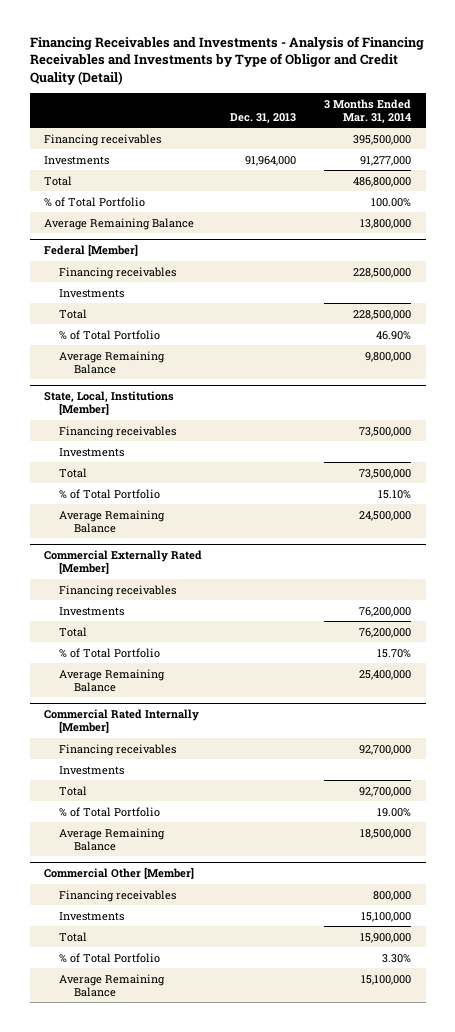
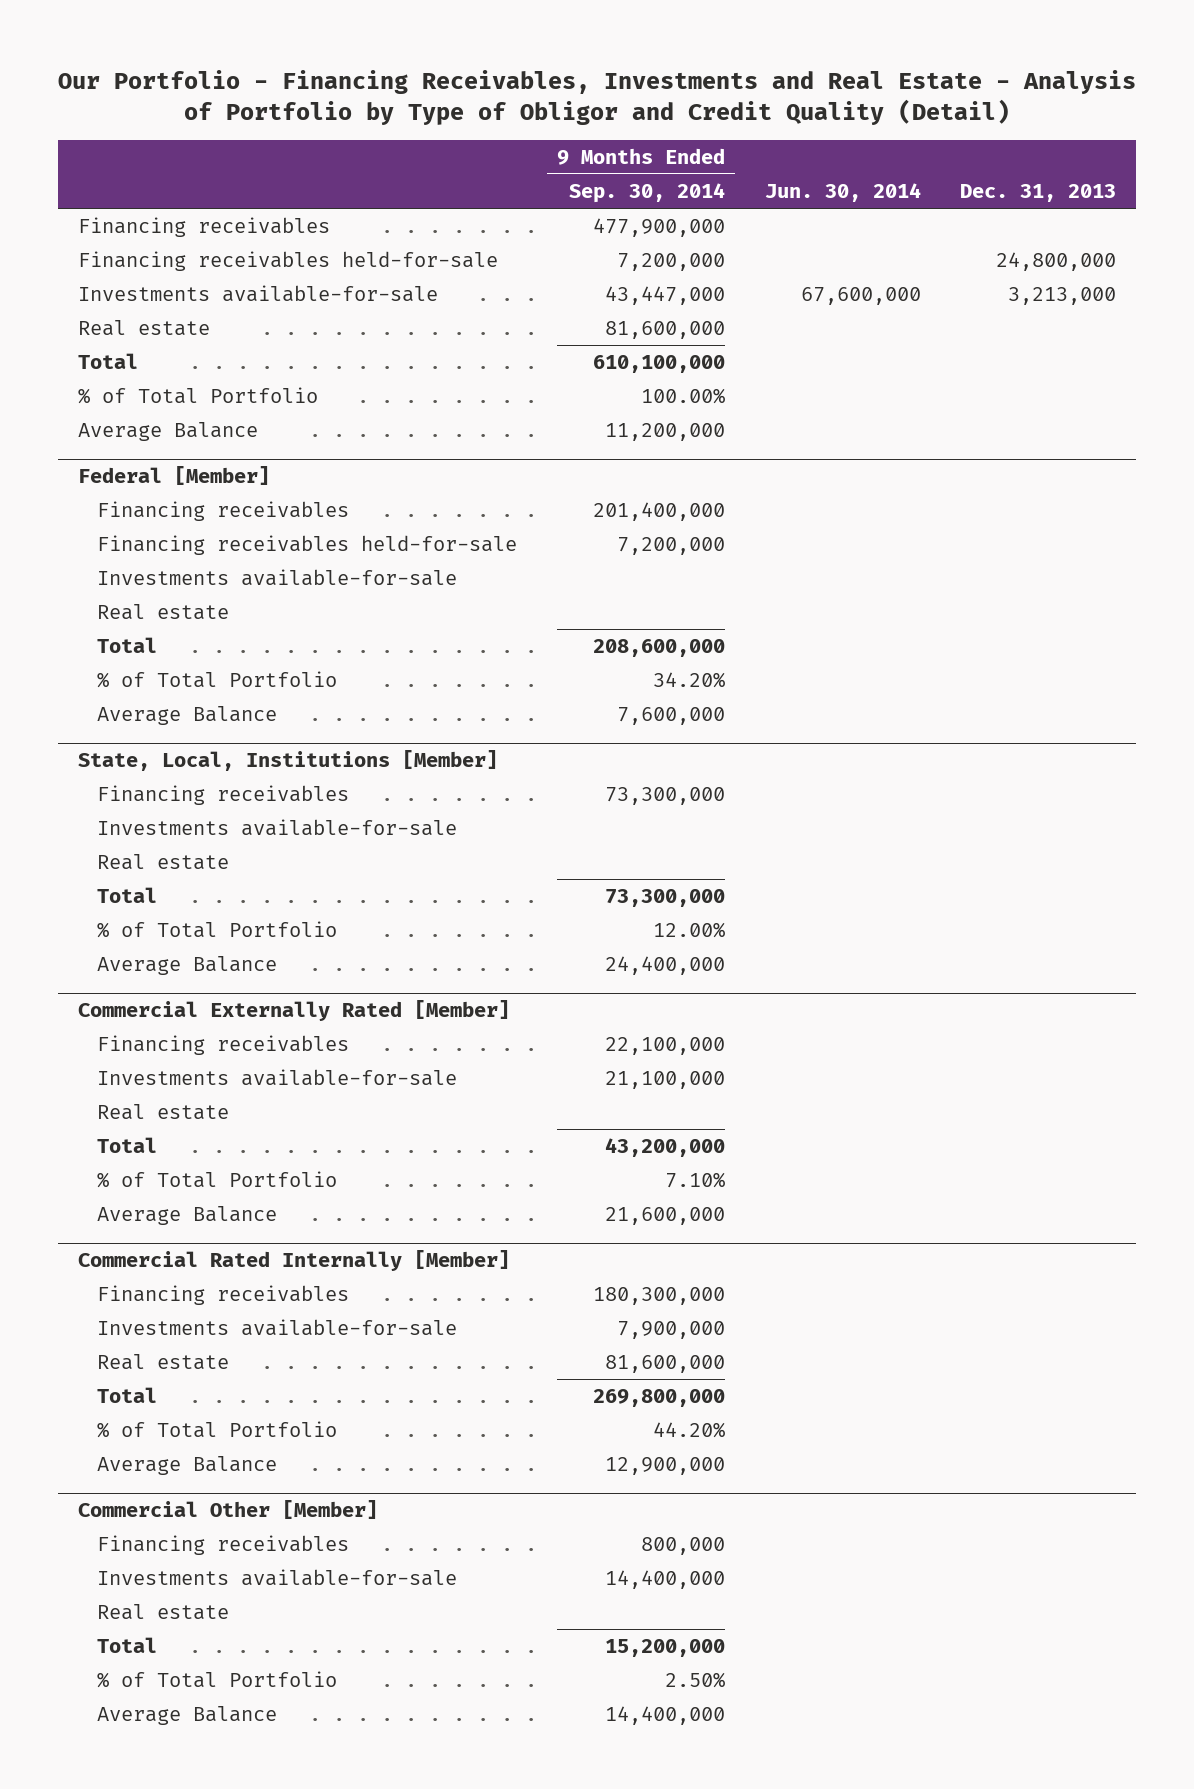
- Financing Receivables and Investments - Analysis of Financing Receivables and Investments by Type of Obligor and Credit Quality (Detail)
+ Our Portfolio - Financing Receivables, Investments and Real Estate - Analysis of Portfolio by Type of Obligor and Credit Quality (Detail)
- | Dec. 31, 2013 | 3 Months Ended Mar. 31, 2014
+ | 9 Months Ended Sep. 30, 2014 | Jun. 30, 2014 | Dec. 31, 2013
- Investments | 91,964,000 | 91,277,000
+ Financing receivables held-for-sale | 7,200,000 | | 24,800,000
+ Investments available-for-sale | 43,447,000 | 67,600,000 | 3,213,000
+ Real estate | 81,600,000 | |
- Average Remaining Balance | | 13,800,000
+ Average Balance | 11,200,000 | |
@ Federal [Member]
- Investments
+ Financing receivables held-for-sale | 7,200,000 | |
+ Investments available-for-sale
+ Real estate
- Average Remaining Balance | | 9,800,000
+ Average Balance | 7,600,000 | |
@ State, Local, Institutions [Member]
- Investments
+ Investments available-for-sale
+ Real estate
- Average Remaining Balance | | 24,500,000
+ Average Balance | 24,400,000 | |
@ Commercial Externally Rated [Member]
- Investments | | 76,200,000
+ Investments available-for-sale | 21,100,000 | |
+ Real estate
- Average Remaining Balance | | 25,400,000
+ Average Balance | 21,600,000 | |
@ Commercial Rated Internally [Member]
- Investments
+ Investments available-for-sale | 7,900,000 | |
+ Real estate | 81,600,000 | |
- Average Remaining Balance | | 18,500,000
+ Average Balance | 12,900,000 | |
@ Commercial Other [Member]
- Investments | | 15,100,000
+ Investments available-for-sale | 14,400,000 | |
+ Real estate
- Average Remaining Balance | | 15,100,000
+ Average Balance | 14,400,000 | |

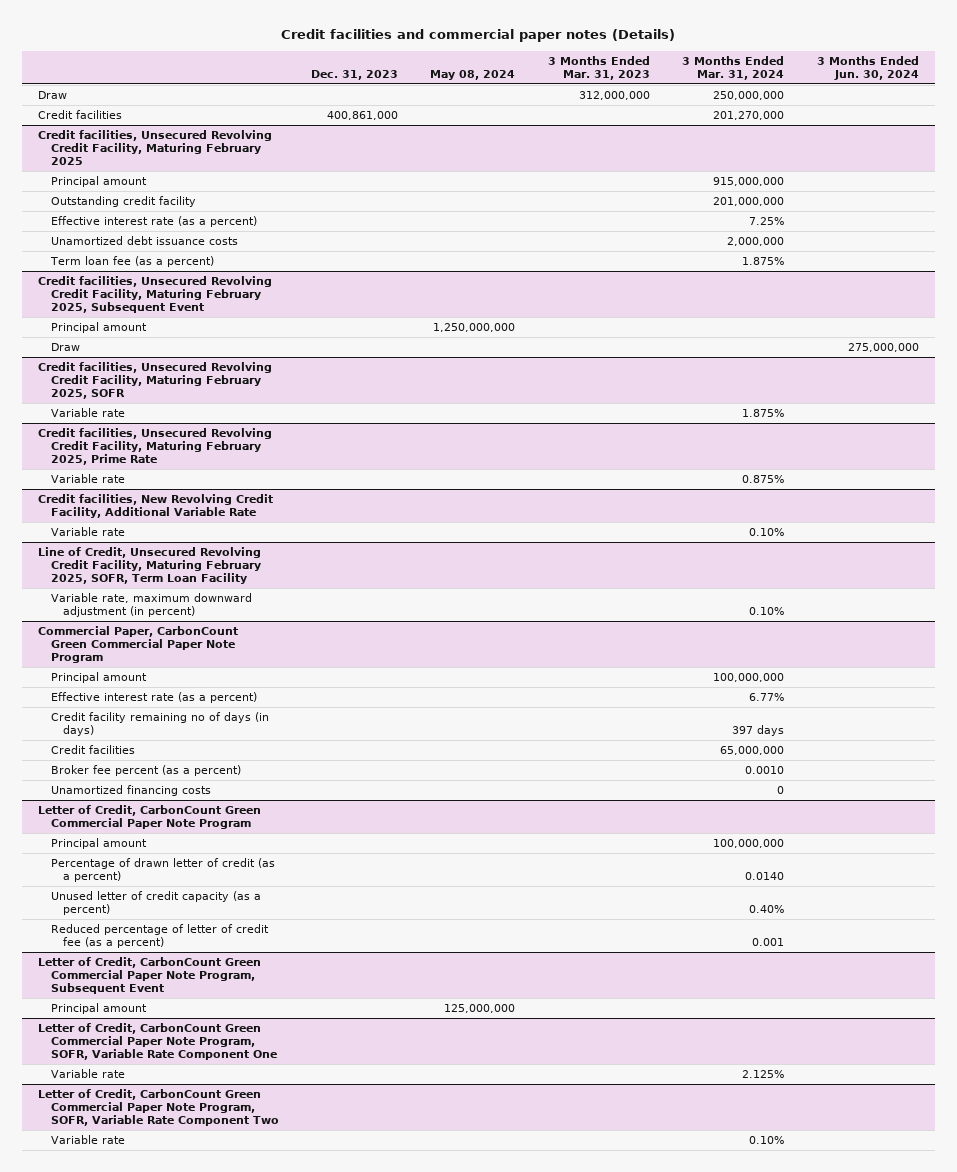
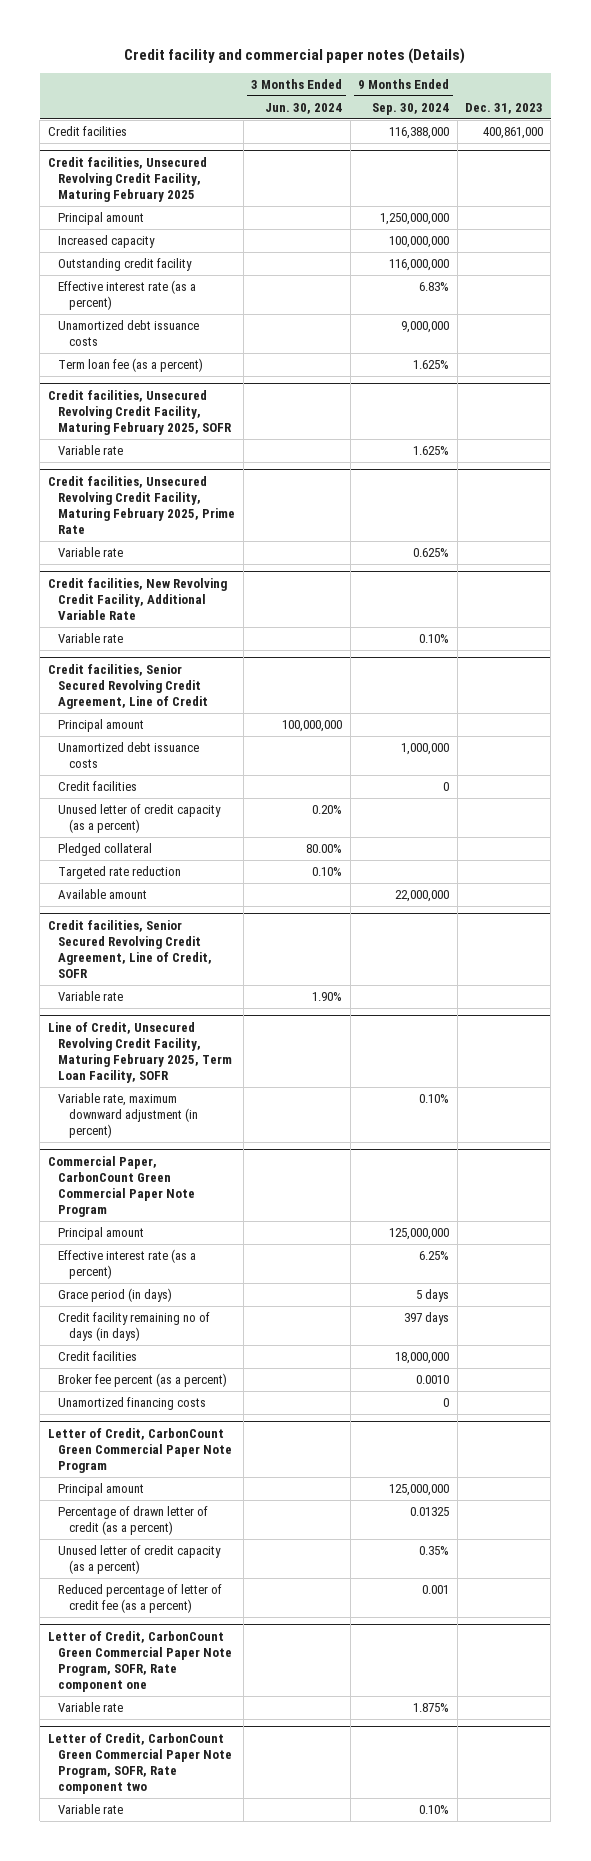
- Credit facilities and commercial paper notes (Details)
+ Credit facility and commercial paper notes (Details)
- | Dec. 31, 2023 | May 08, 2024 | 3 Months Ended Mar. 31, 2023 | 3 Months Ended Mar. 31, 2024 | 3 Months Ended Jun. 30, 2024
+ | 3 Months Ended Jun. 30, 2024 | 9 Months Ended Sep. 30, 2024 | Dec. 31, 2023
- Draw | | | 312,000,000 | 250,000,000 |
@ Credit facilities, Unsecured Revolving Credit Facility, Maturing February 2025
+ Increased capacity | | 100,000,000 |
- Credit facilities, Unsecured Revolving Credit Facility, Maturing February 2025, Subsequent Event
- Principal amount | | 1,250,000,000 | | |
- Draw | | | | | 275,000,000
- Line of Credit, Unsecured Revolving Credit Facility, Maturing February 2025, SOFR, Term Loan Facility
+ Credit facilities, Senior Secured Revolving Credit Agreement, Line of Credit
+ Principal amount | 100,000,000 | |
+ Unamortized debt issuance costs | | 1,000,000 |
+ Credit facilities | | 0 |
+ Unused letter of credit capacity (as a percent) | 0.20% | |
+ Pledged collateral | 80.00% | |
+ Targeted rate reduction | 0.10% | |
+ Available amount | | 22,000,000 |
+ Credit facilities, Senior Secured Revolving Credit Agreement, Line of Credit, SOFR
+ Variable rate | 1.90% | |
+ Line of Credit, Unsecured Revolving Credit Facility, Maturing February 2025, Term Loan Facility, SOFR
@ Commercial Paper, CarbonCount Green Commercial Paper Note Program
+ Grace period (in days) | | 5 days |
- Letter of Credit, CarbonCount Green Commercial Paper Note Program, Subsequent Event
- Principal amount | | 125,000,000 | | |
- Letter of Credit, CarbonCount Green Commercial Paper Note Program, SOFR, Variable Rate Component One
+ Letter of Credit, CarbonCount Green Commercial Paper Note Program, SOFR, Rate component one
- Letter of Credit, CarbonCount Green Commercial Paper Note Program, SOFR, Variable Rate Component Two
+ Letter of Credit, CarbonCount Green Commercial Paper Note Program, SOFR, Rate component two

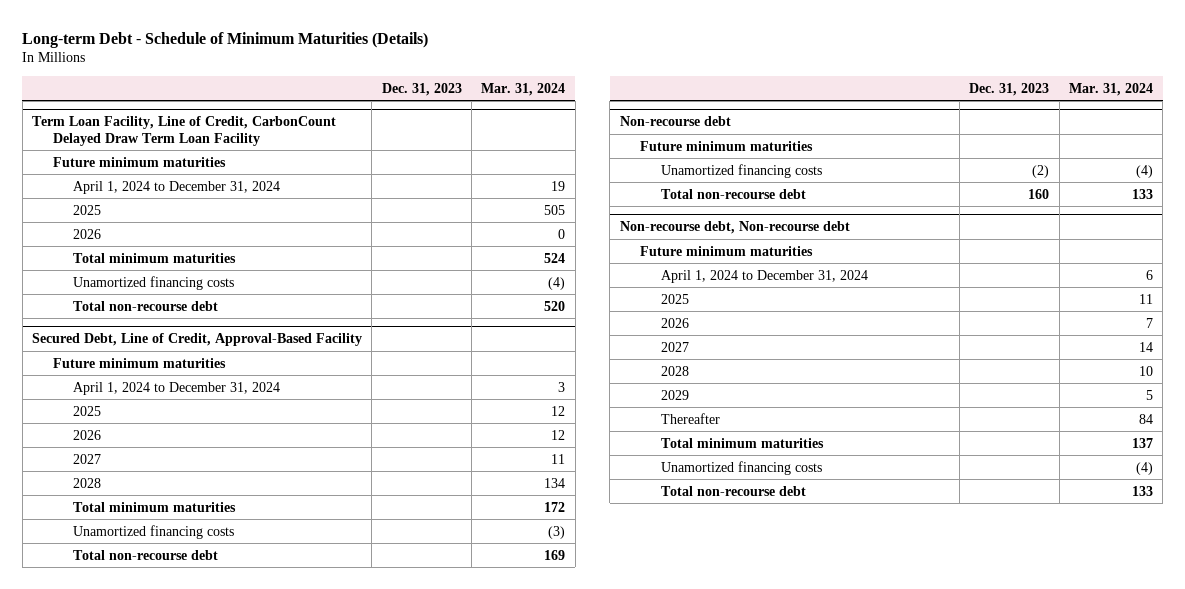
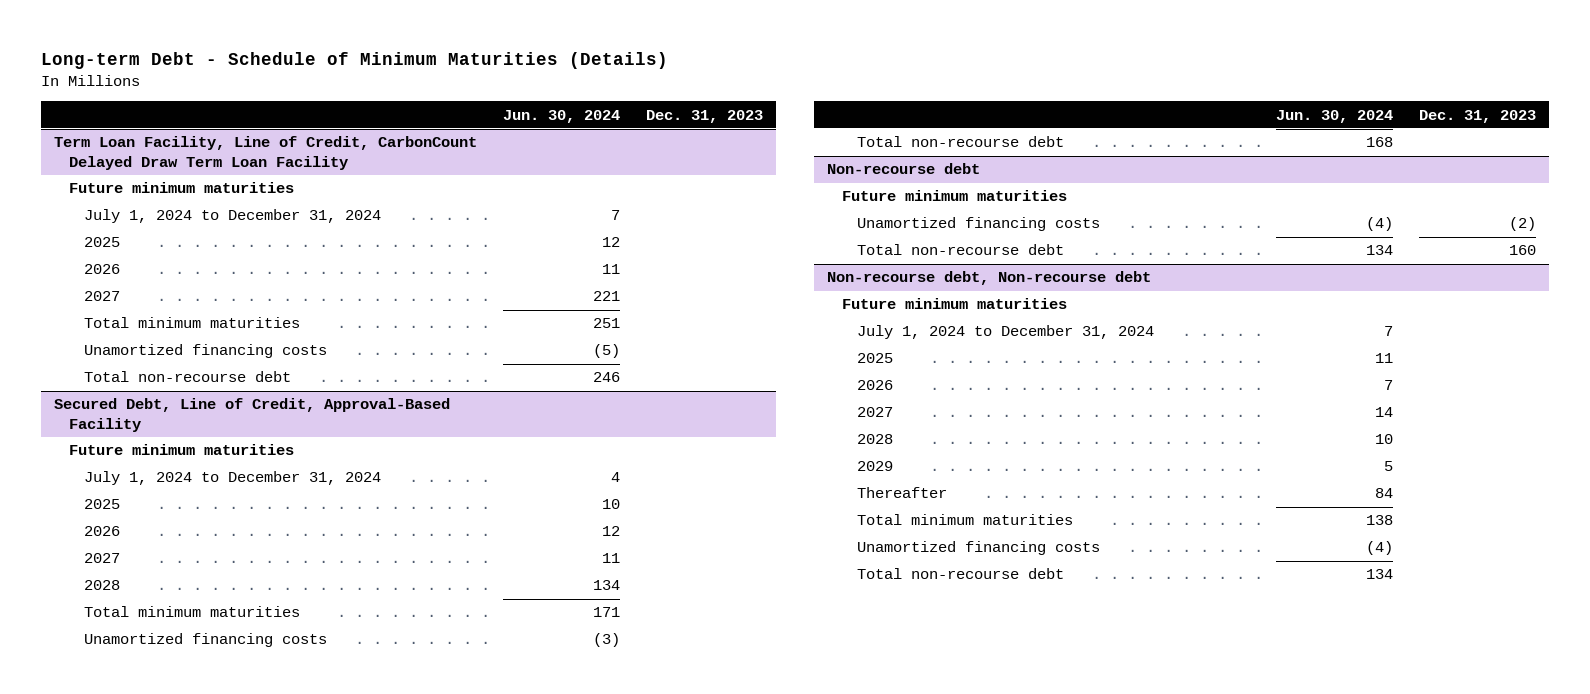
- | Dec. 31, 2023 | Mar. 31, 2024
+ | Jun. 30, 2024 | Dec. 31, 2023
@ Term Loan Facility, Line of Credit, CarbonCount Delayed Draw Term Loan Facility
- April 1, 2024 to December 31, 2024 | | 19
+ July 1, 2024 to December 31, 2024 | 7 |
+ 2027 | 221 |
@ Secured Debt, Line of Credit, Approval-Based Facility
- April 1, 2024 to December 31, 2024 | | 3
+ July 1, 2024 to December 31, 2024 | 4 |
@ Non-recourse debt, Non-recourse debt
- April 1, 2024 to December 31, 2024 | | 6
+ July 1, 2024 to December 31, 2024 | 7 |

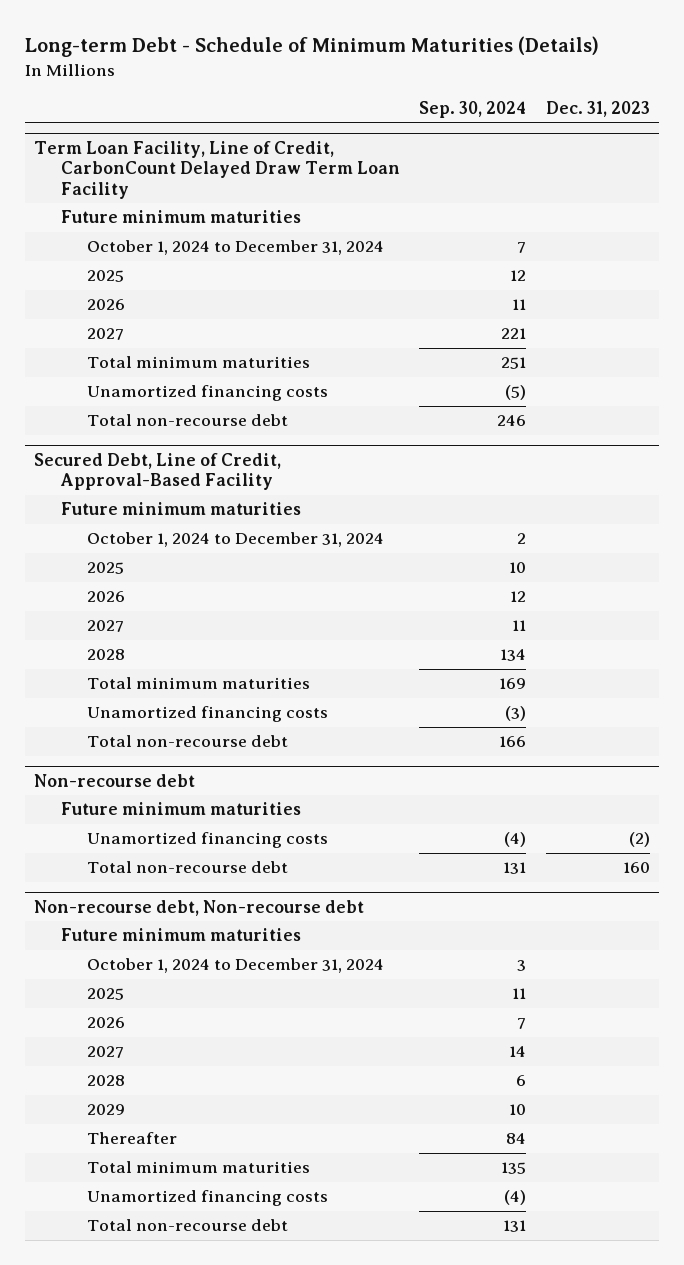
- | Jun. 30, 2024 | Dec. 31, 2023
+ | Sep. 30, 2024 | Dec. 31, 2023
@ Term Loan Facility, Line of Credit, CarbonCount Delayed Draw Term Loan Facility
- July 1, 2024 to December 31, 2024 | 7 |
+ October 1, 2024 to December 31, 2024 | 7 |
@ Secured Debt, Line of Credit, Approval-Based Facility
- July 1, 2024 to December 31, 2024 | 4 |
+ October 1, 2024 to December 31, 2024 | 2 |
@ Non-recourse debt, Non-recourse debt
- July 1, 2024 to December 31, 2024 | 7 |
+ October 1, 2024 to December 31, 2024 | 3 |

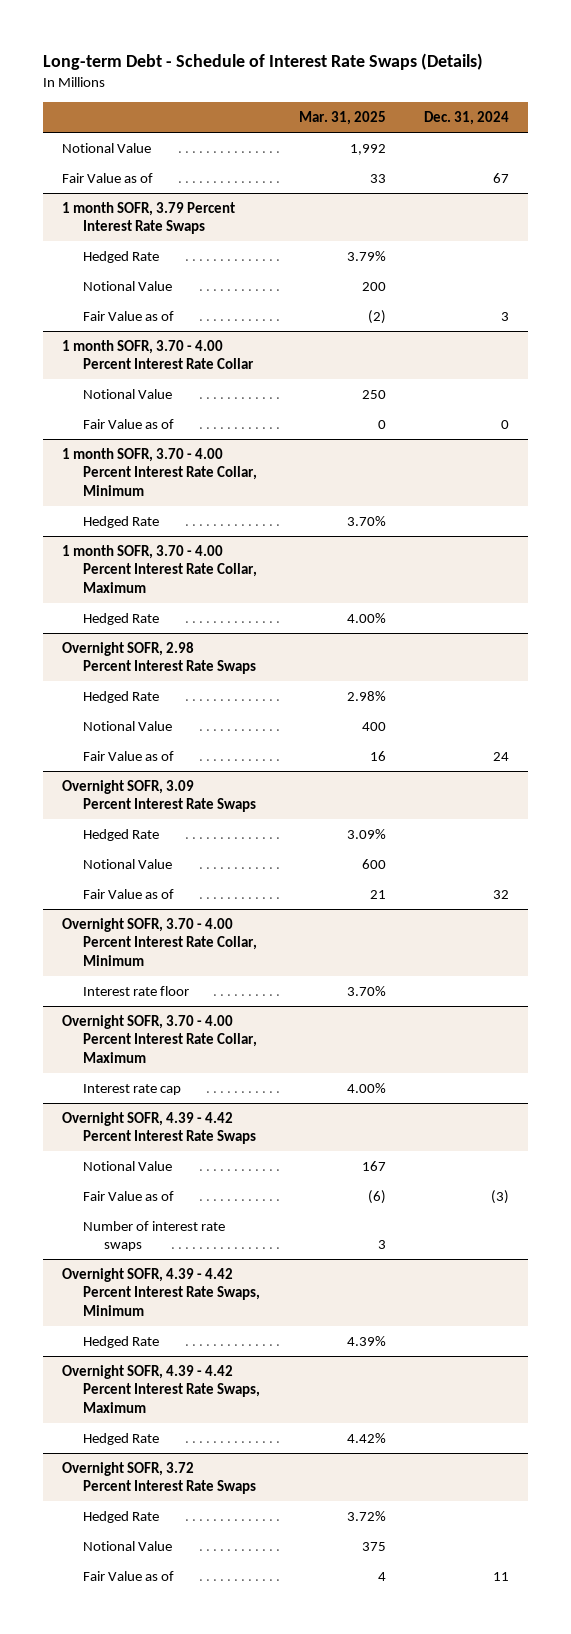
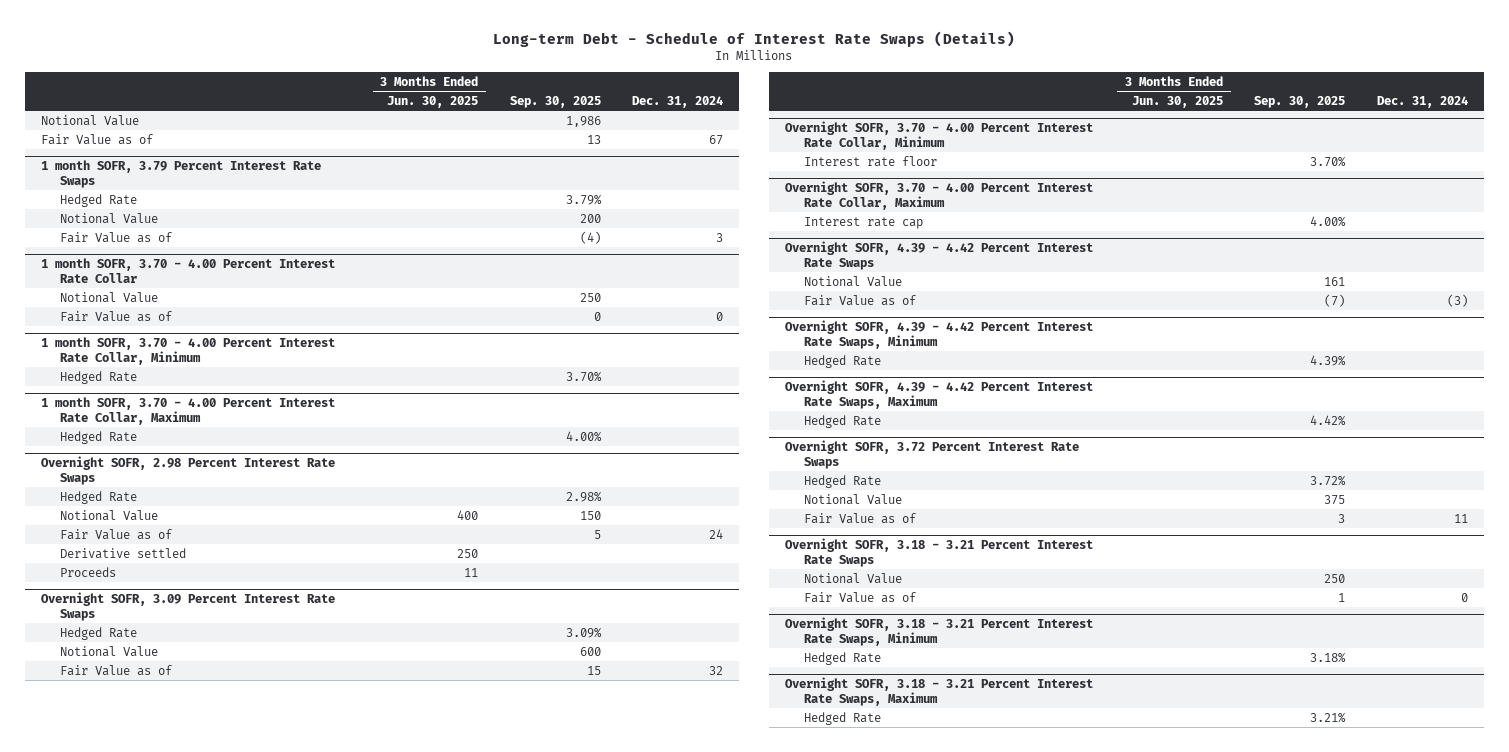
- | Mar. 31, 2025 | Dec. 31, 2024
+ | 3 Months Ended Jun. 30, 2025 | Sep. 30, 2025 | Dec. 31, 2024
@ Overnight SOFR, 2.98 Percent Interest Rate Swaps
+ Derivative settled | 250 | |
+ Proceeds | 11 | |
@ Overnight SOFR, 4.39 - 4.42 Percent Interest Rate Swaps
- Number of interest rate swaps | 3 |
+ Overnight SOFR, 3.18 - 3.21 Percent Interest Rate Swaps
+ Notional Value | | 250 |
+ Fair Value as of | | 1 | 0
+ Overnight SOFR, 3.18 - 3.21 Percent Interest Rate Swaps, Minimum
+ Hedged Rate | | 3.18% |
+ Overnight SOFR, 3.18 - 3.21 Percent Interest Rate Swaps, Maximum
+ Hedged Rate | | 3.21% |

